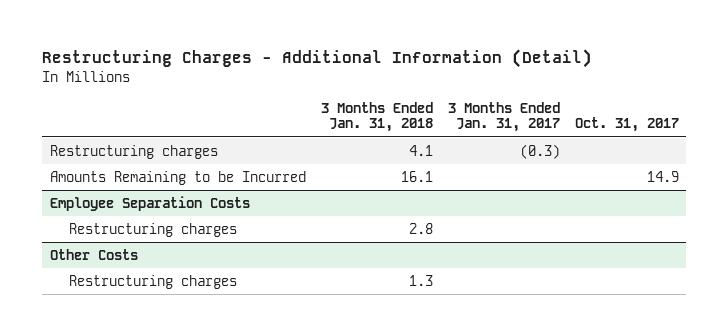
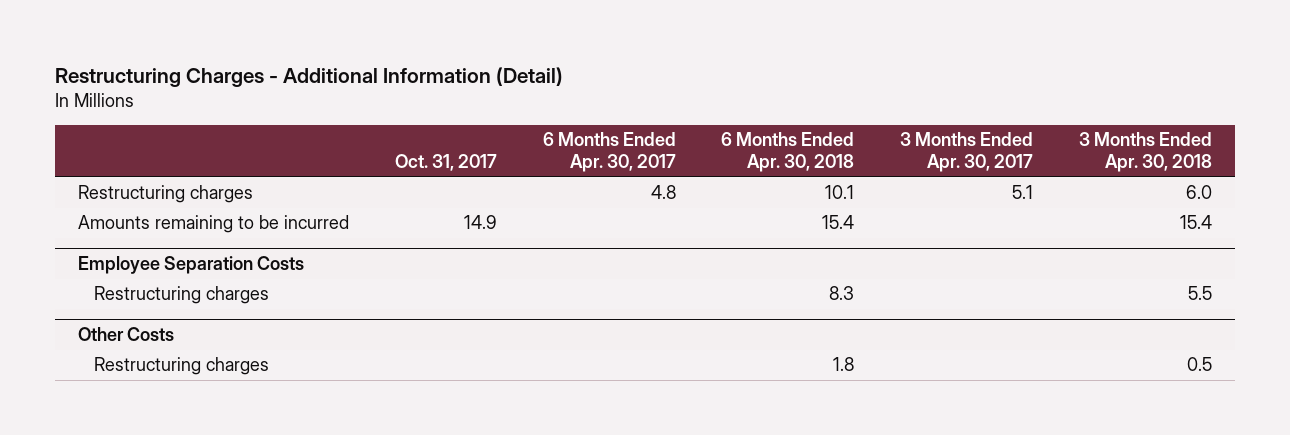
- | 3 Months Ended Jan. 31, 2018 | 3 Months Ended Jan. 31, 2017 | Oct. 31, 2017
+ | Oct. 31, 2017 | 6 Months Ended Apr. 30, 2017 | 6 Months Ended Apr. 30, 2018 | 3 Months Ended Apr. 30, 2017 | 3 Months Ended Apr. 30, 2018
- Amounts Remaining to be Incurred | 16.1 | | 14.9
+ Amounts remaining to be incurred | 14.9 | | 15.4 | | 15.4

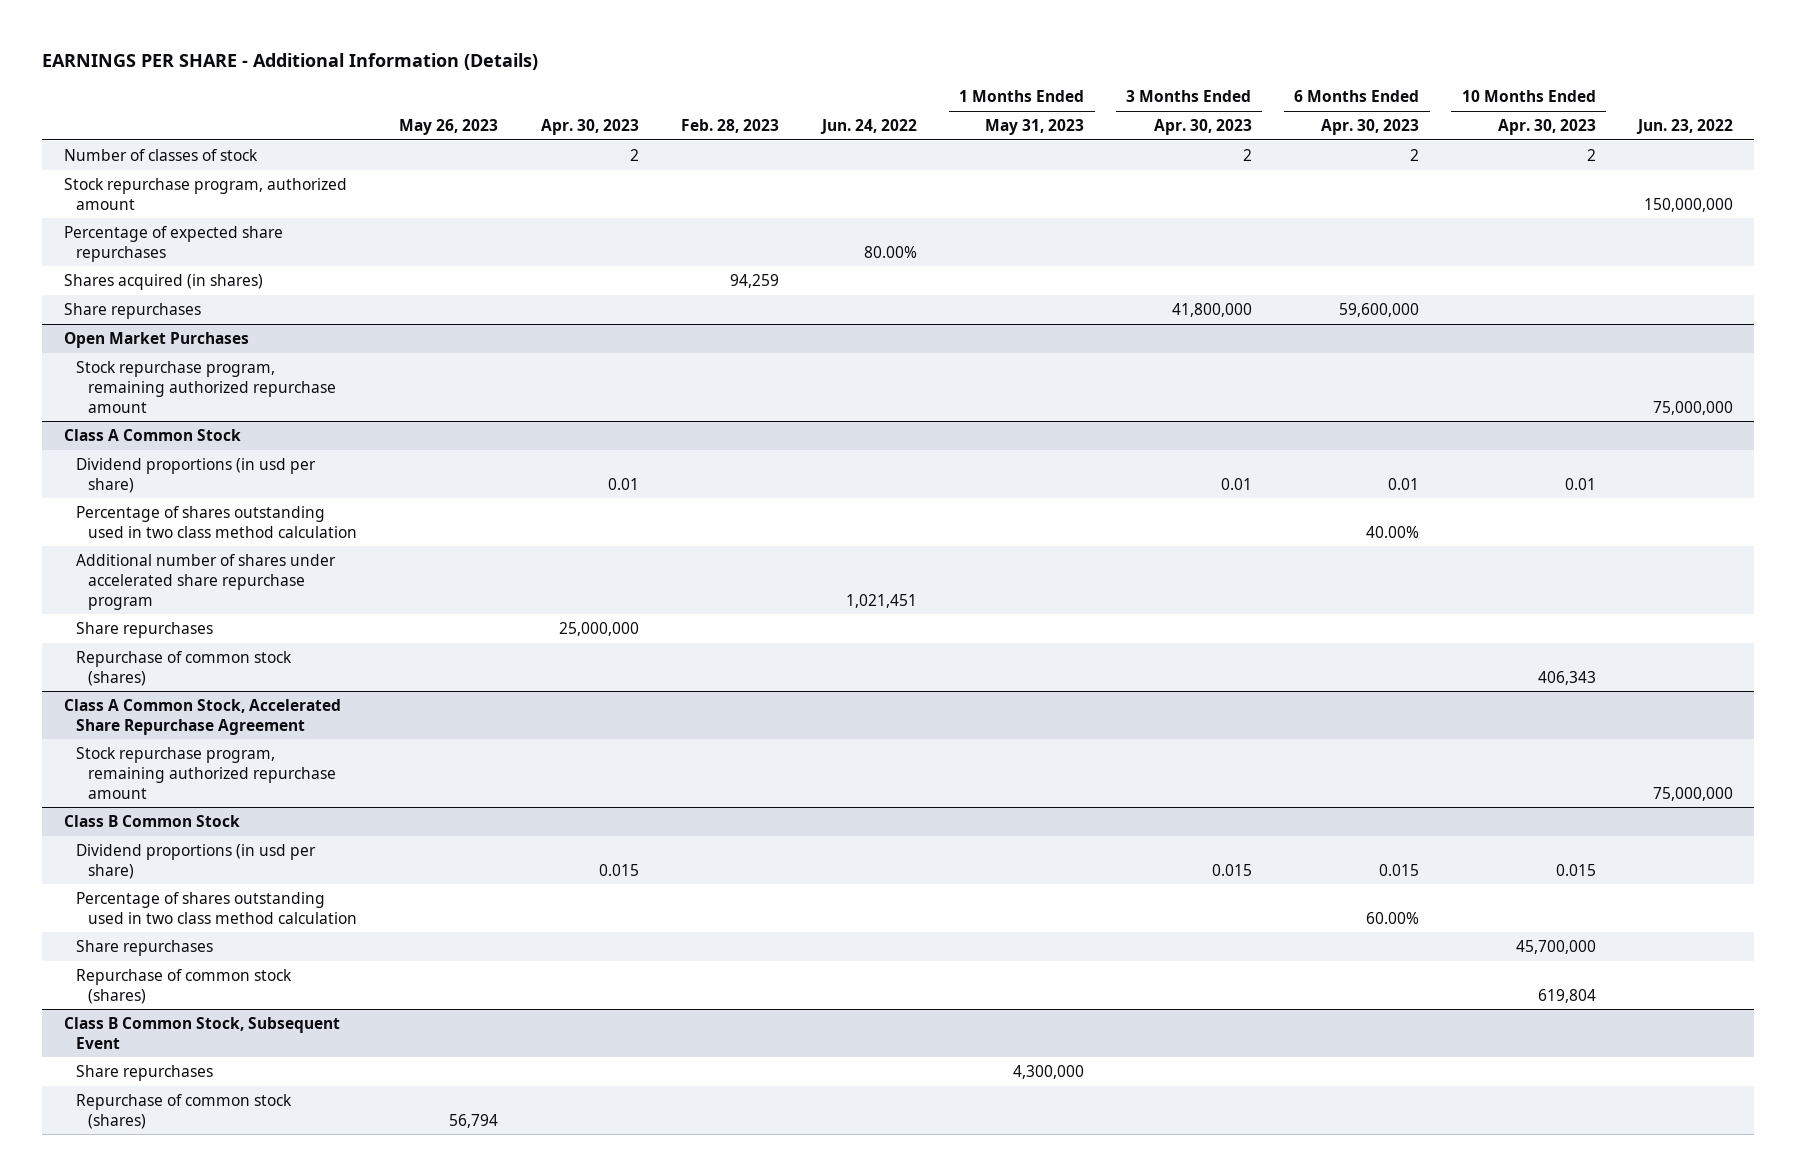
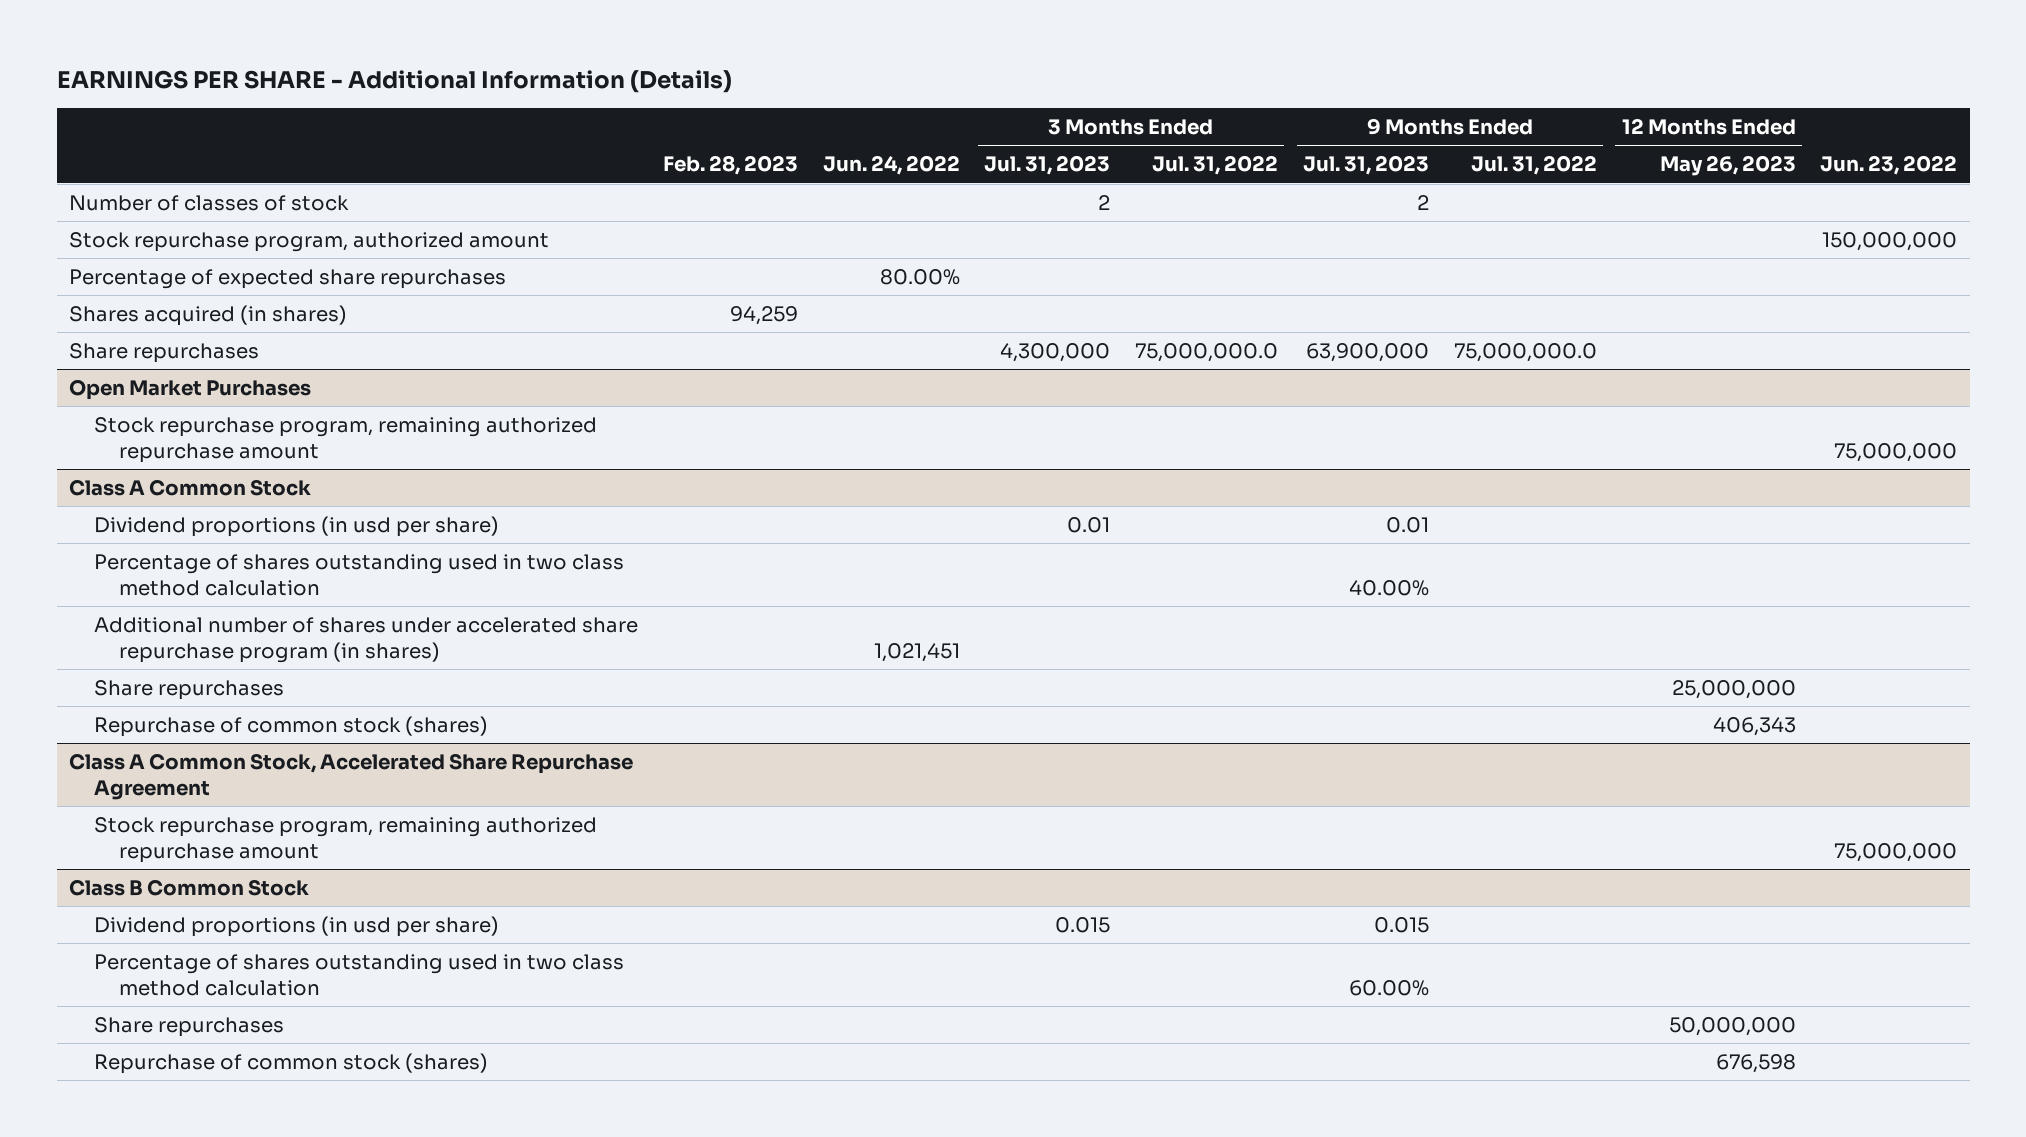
- | May 26, 2023 | Apr. 30, 2023 | Feb. 28, 2023 | Jun. 24, 2022 | 1 Months Ended May 31, 2023 | 3 Months Ended Apr. 30, 2023 | 6 Months Ended Apr. 30, 2023 | 10 Months Ended Apr. 30, 2023 | Jun. 23, 2022
+ | Feb. 28, 2023 | Jun. 24, 2022 | 3 Months Ended Jul. 31, 2023 | 3 Months Ended Jul. 31, 2022 | 9 Months Ended Jul. 31, 2023 | 9 Months Ended Jul. 31, 2022 | 12 Months Ended May 26, 2023 | Jun. 23, 2022
@ Class A Common Stock
- Additional number of shares under accelerated share repurchase program | | | | 1,021,451 | | | | |
+ Additional number of shares under accelerated share repurchase program (in shares) | | 1,021,451 | | | | | |
- Class B Common Stock, Subsequent Event
- Share repurchases | | | | | 4,300,000 | | | |
- Repurchase of common stock (shares) | 56,794 | | | | | | | |

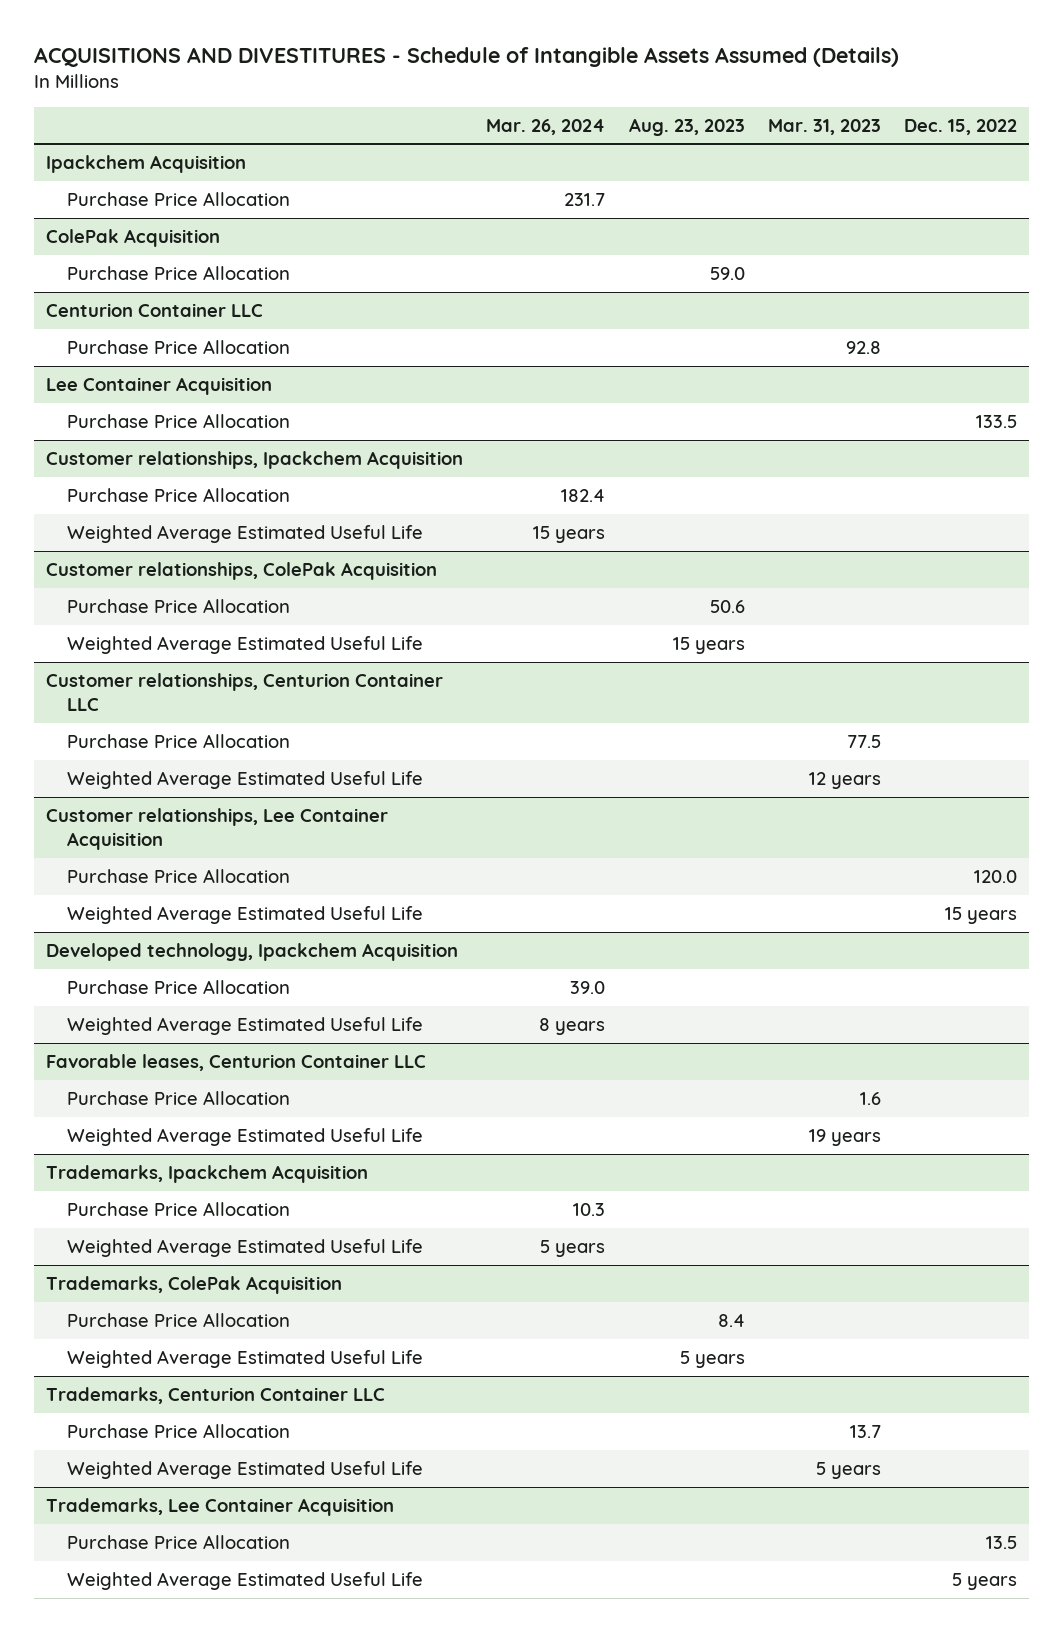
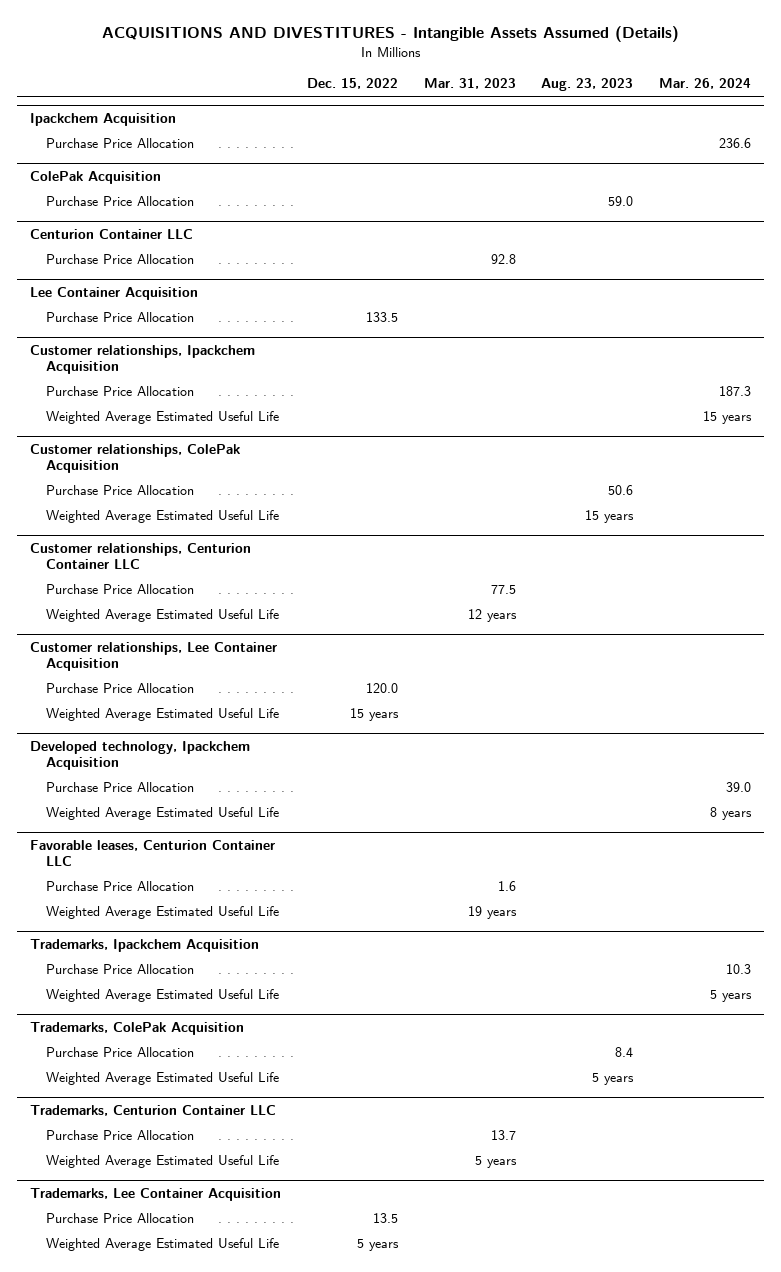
- ACQUISITIONS AND DIVESTITURES - Schedule of Intangible Assets Assumed (Details)
+ ACQUISITIONS AND DIVESTITURES - Intangible Assets Assumed (Details)
- | Mar. 26, 2024 | Aug. 23, 2023 | Mar. 31, 2023 | Dec. 15, 2022
+ | Dec. 15, 2022 | Mar. 31, 2023 | Aug. 23, 2023 | Mar. 26, 2024
@ Ipackchem Acquisition
- Purchase Price Allocation | 231.7 | | |
+ Purchase Price Allocation | | | | 236.6
@ Customer relationships, Ipackchem Acquisition
- Purchase Price Allocation | 182.4 | | |
+ Purchase Price Allocation | | | | 187.3

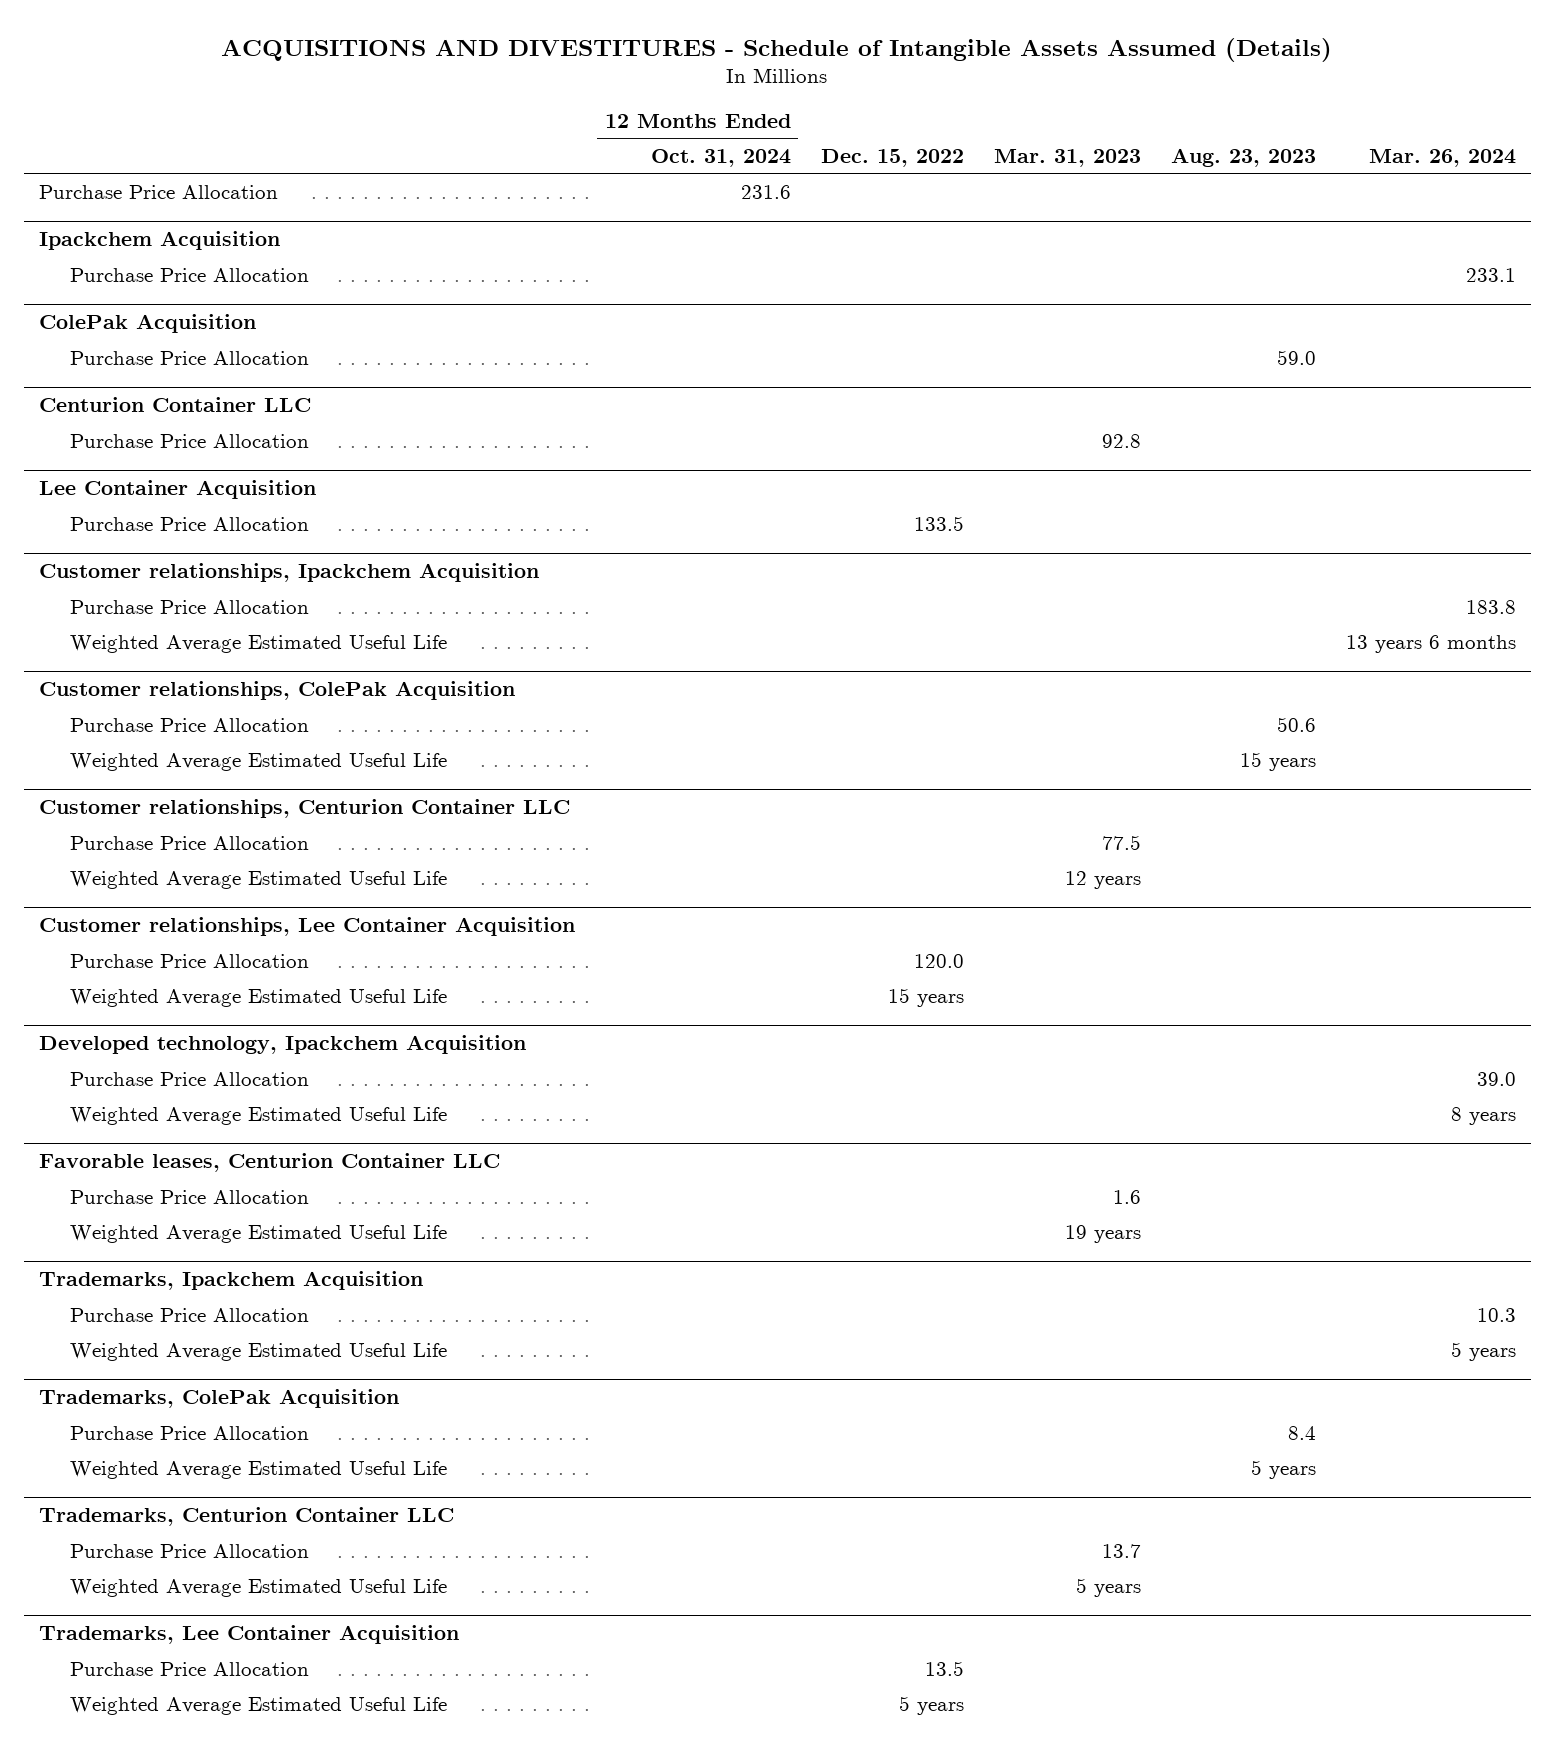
- ACQUISITIONS AND DIVESTITURES - Intangible Assets Assumed (Details)
+ ACQUISITIONS AND DIVESTITURES - Schedule of Intangible Assets Assumed (Details)
- | Dec. 15, 2022 | Mar. 31, 2023 | Aug. 23, 2023 | Mar. 26, 2024
+ | 12 Months Ended Oct. 31, 2024 | Dec. 15, 2022 | Mar. 31, 2023 | Aug. 23, 2023 | Mar. 26, 2024
+ Purchase Price Allocation | 231.6 | | | |
@ Ipackchem Acquisition
- Purchase Price Allocation | | | | 236.6
+ Purchase Price Allocation | | | | | 233.1
@ Customer relationships, Ipackchem Acquisition
- Purchase Price Allocation | | | | 187.3
- Weighted Average Estimated Useful Life | | | | 15 years
+ Purchase Price Allocation | | | | | 183.8
+ Weighted Average Estimated Useful Life | | | | | 13 years 6 months

